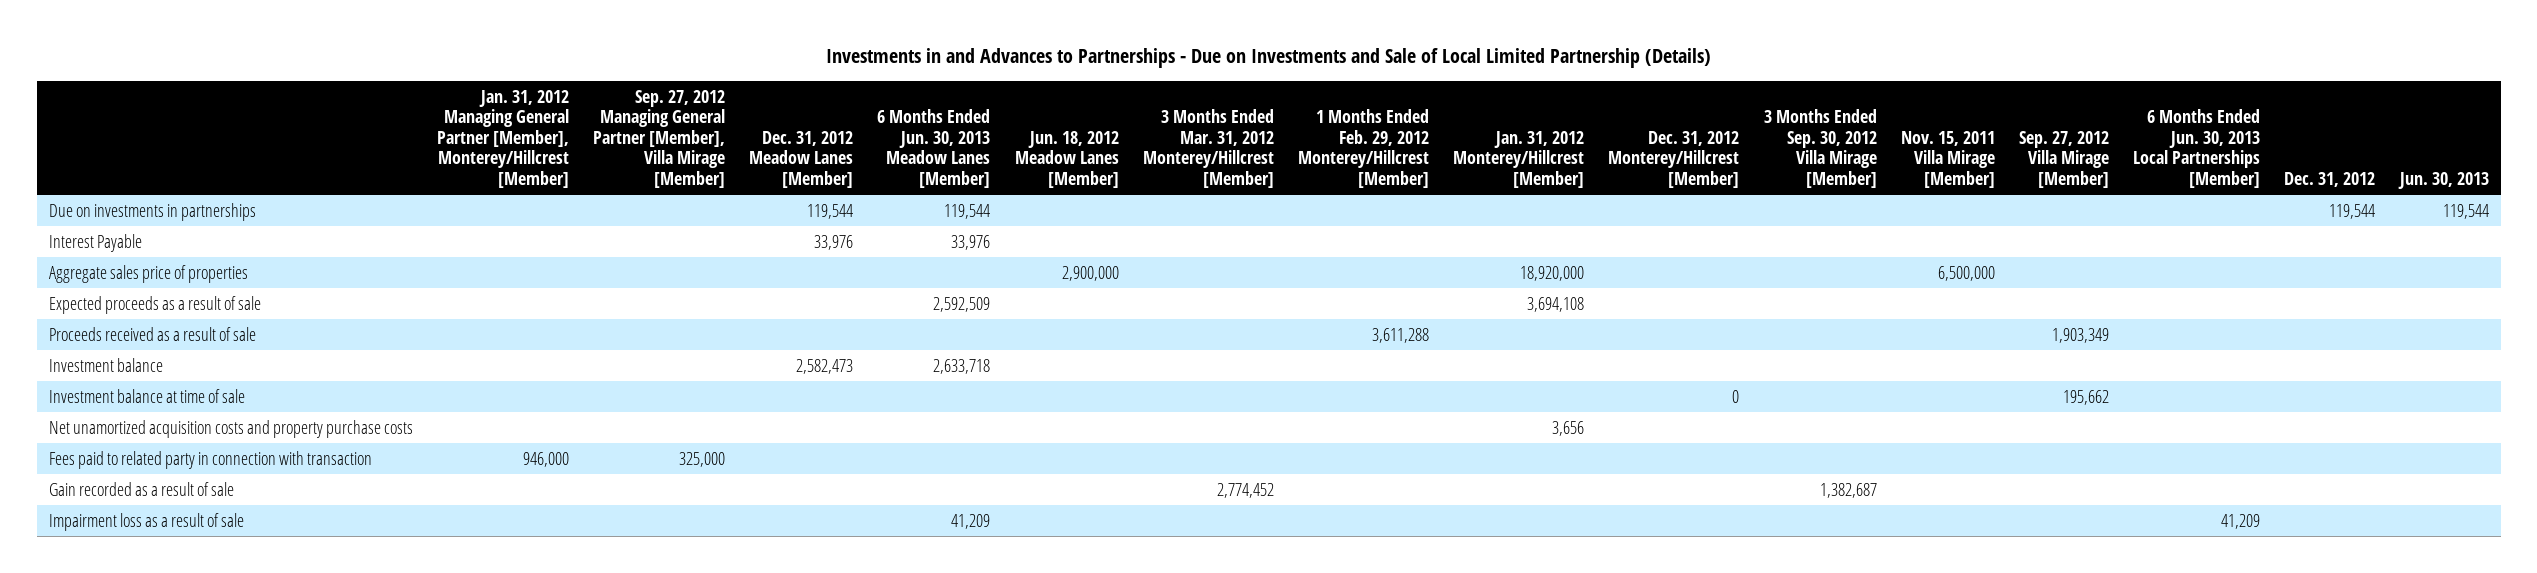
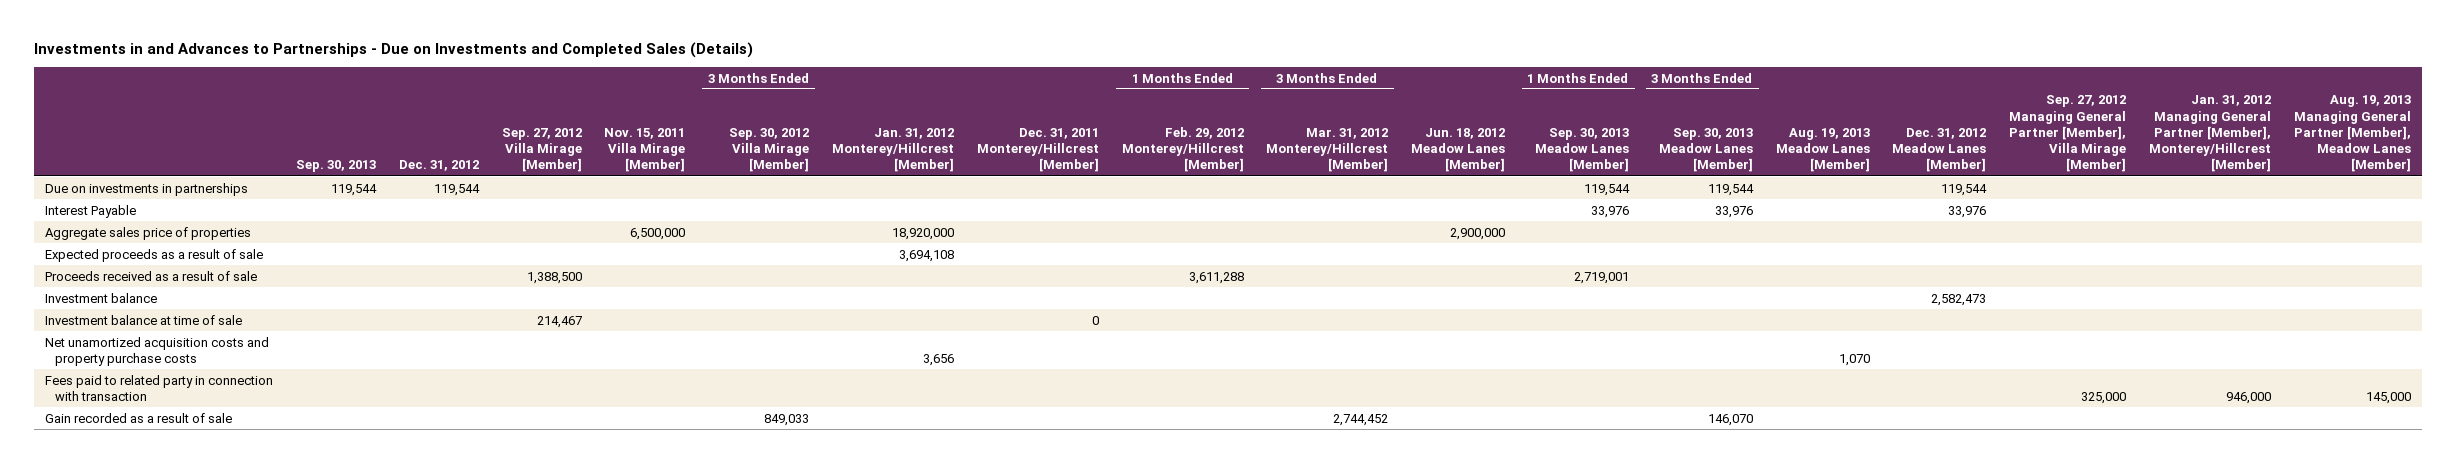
- Investments in and Advances to Partnerships - Due on Investments and Sale of Local Limited Partnership (Details)
+ Investments in and Advances to Partnerships - Due on Investments and Completed Sales (Details)
- | Jan. 31, 2012 Managing General Partner [Member], Monterey/Hillcrest [Member] | Sep. 27, 2012 Managing General Partner [Member], Villa Mirage [Member] | Dec. 31, 2012 Meadow Lanes [Member] | 6 Months Ended Jun. 30, 2013 Meadow Lanes [Member] | Jun. 18, 2012 Meadow Lanes [Member] | 3 Months Ended Mar. 31, 2012 Monterey/Hillcrest [Member] | 1 Months Ended Feb. 29, 2012 Monterey/Hillcrest [Member] | Jan. 31, 2012 Monterey/Hillcrest [Member] | Dec. 31, 2012 Monterey/Hillcrest [Member] | 3 Months Ended Sep. 30, 2012 Villa Mirage [Member] | Nov. 15, 2011 Villa Mirage [Member] | Sep. 27, 2012 Villa Mirage [Member] | 6 Months Ended Jun. 30, 2013 Local Partnerships [Member] | Dec. 31, 2012 | Jun. 30, 2013
+ | Sep. 30, 2013 | Dec. 31, 2012 | Sep. 27, 2012 Villa Mirage [Member] | Nov. 15, 2011 Villa Mirage [Member] | 3 Months Ended Sep. 30, 2012 Villa Mirage [Member] | Jan. 31, 2012 Monterey/Hillcrest [Member] | Dec. 31, 2011 Monterey/Hillcrest [Member] | 1 Months Ended Feb. 29, 2012 Monterey/Hillcrest [Member] | 3 Months Ended Mar. 31, 2012 Monterey/Hillcrest [Member] | Jun. 18, 2012 Meadow Lanes [Member] | 1 Months Ended Sep. 30, 2013 Meadow Lanes [Member] | 3 Months Ended Sep. 30, 2013 Meadow Lanes [Member] | Aug. 19, 2013 Meadow Lanes [Member] | Dec. 31, 2012 Meadow Lanes [Member] | Sep. 27, 2012 Managing General Partner [Member], Villa Mirage [Member] | Jan. 31, 2012 Managing General Partner [Member], Monterey/Hillcrest [Member] | Aug. 19, 2013 Managing General Partner [Member], Meadow Lanes [Member]
- Proceeds received as a result of sale | | | | | | | 3,611,288 | | | | | 1,903,349 | | |
+ Proceeds received as a result of sale | | | 1,388,500 | | | | | 3,611,288 | | | 2,719,001 | | | | | |
- Investment balance at time of sale | | | | | | | | | 0 | | | 195,662 | | |
+ Investment balance at time of sale | | | 214,467 | | | | 0 | | | | | | | | | |
- Gain recorded as a result of sale | | | | | | 2,774,452 | | | | 1,382,687 | | | | |
- Impairment loss as a result of sale | | | | 41,209 | | | | | | | | | 41,209 | |
+ Gain recorded as a result of sale | | | | | 849,033 | | | | 2,744,452 | | | 146,070 | | | | |

